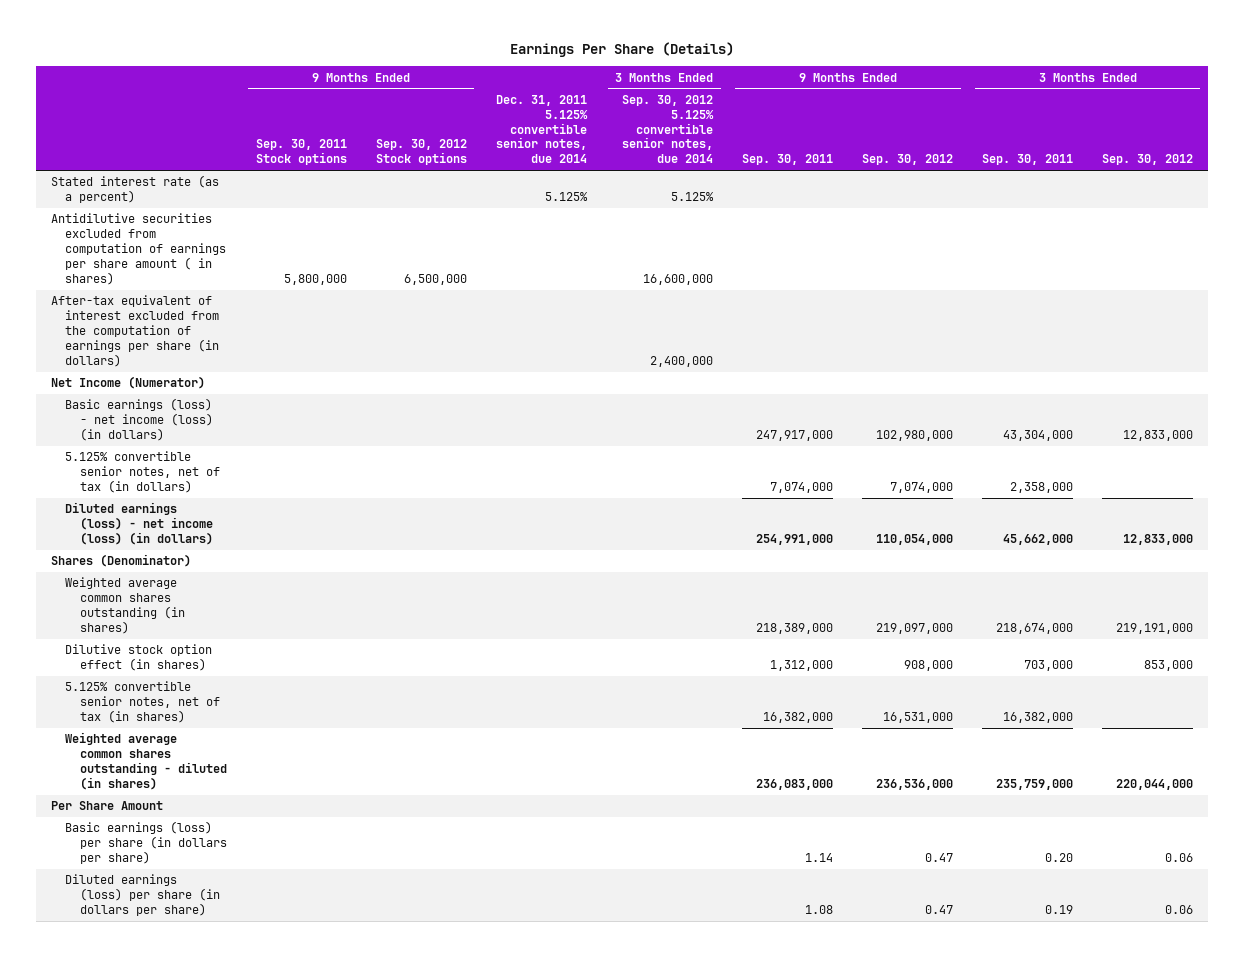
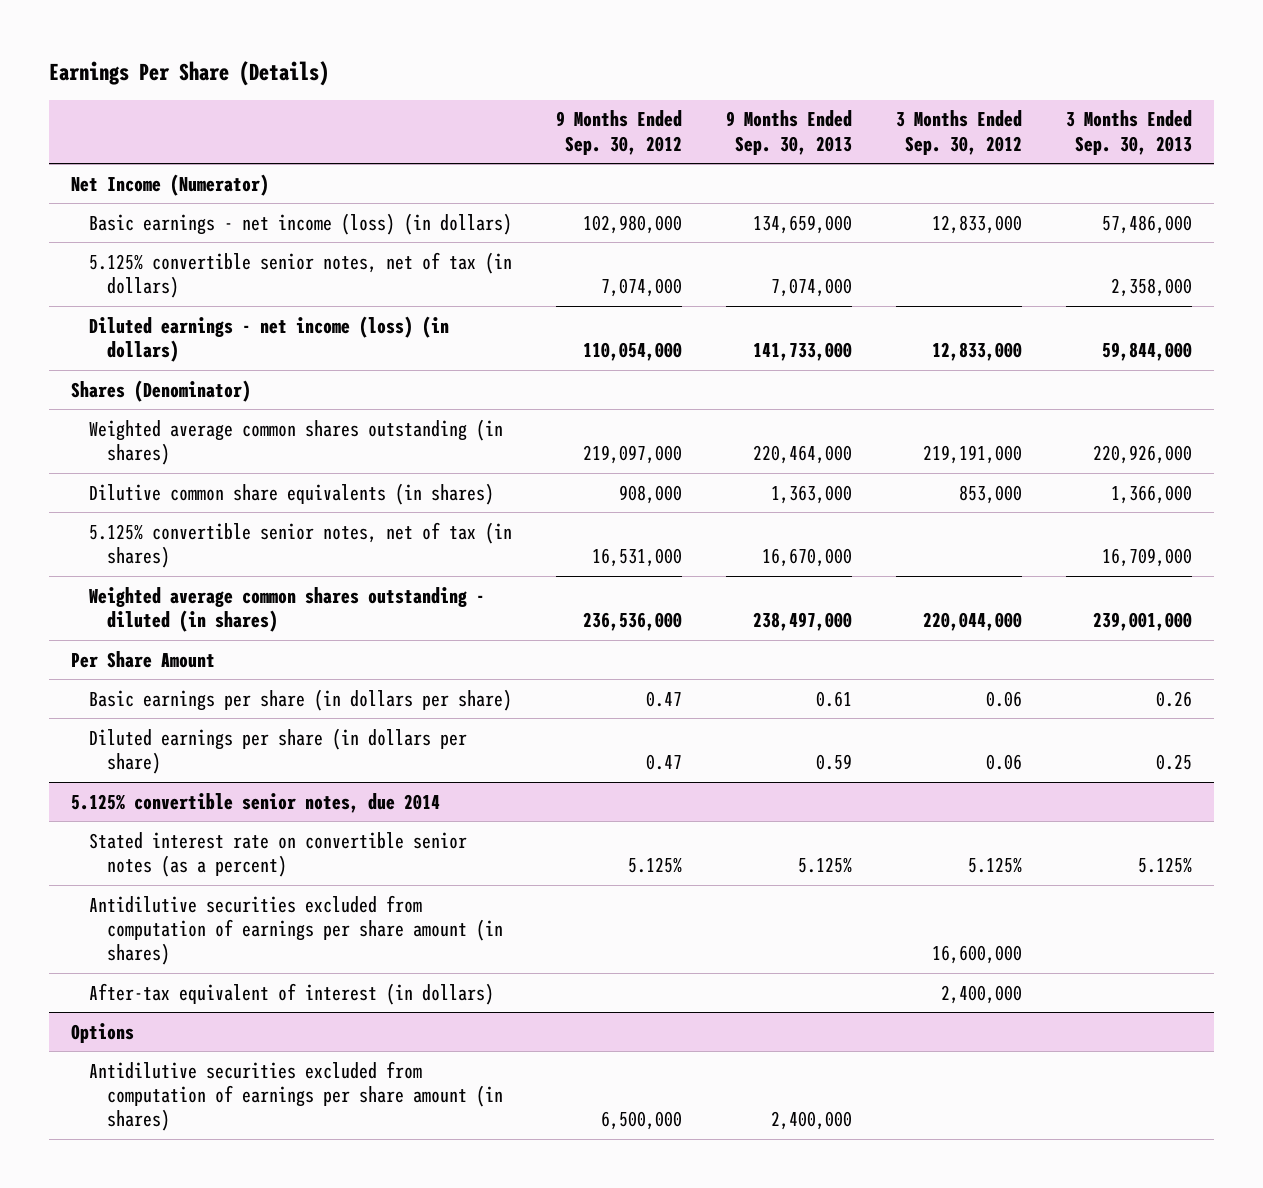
- | 9 Months Ended Sep. 30, 2011 Stock options | 9 Months Ended Sep. 30, 2012 Stock options | Dec. 31, 2011 5.125% convertible senior notes, due 2014 | 3 Months Ended Sep. 30, 2012 5.125% convertible senior notes, due 2014 | 9 Months Ended Sep. 30, 2011 | 9 Months Ended Sep. 30, 2012 | 3 Months Ended Sep. 30, 2011 | 3 Months Ended Sep. 30, 2012
+ | 9 Months Ended Sep. 30, 2012 | 9 Months Ended Sep. 30, 2013 | 3 Months Ended Sep. 30, 2012 | 3 Months Ended Sep. 30, 2013
- Stated interest rate (as a percent) | | | 5.125% | 5.125% | | | |
- Antidilutive securities excluded from computation of earnings per share amount ( in shares) | 5,800,000 | 6,500,000 | | 16,600,000 | | | |
- After-tax equivalent of interest excluded from the computation of earnings per share (in dollars) | | | | 2,400,000 | | | |
- Basic earnings (loss) - net income (loss) (in dollars) | | | | | 247,917,000 | 102,980,000 | 43,304,000 | 12,833,000
+ Basic earnings - net income (loss) (in dollars) | 102,980,000 | 134,659,000 | 12,833,000 | 57,486,000
- Diluted earnings (loss) - net income (loss) (in dollars) | | | | | 254,991,000 | 110,054,000 | 45,662,000 | 12,833,000
+ Diluted earnings - net income (loss) (in dollars) | 110,054,000 | 141,733,000 | 12,833,000 | 59,844,000
- Dilutive stock option effect (in shares) | | | | | 1,312,000 | 908,000 | 703,000 | 853,000
+ Dilutive common share equivalents (in shares) | 908,000 | 1,363,000 | 853,000 | 1,366,000
- Basic earnings (loss) per share (in dollars per share) | | | | | 1.14 | 0.47 | 0.20 | 0.06
- Diluted earnings (loss) per share (in dollars per share) | | | | | 1.08 | 0.47 | 0.19 | 0.06
+ Basic earnings per share (in dollars per share) | 0.47 | 0.61 | 0.06 | 0.26
+ Diluted earnings per share (in dollars per share) | 0.47 | 0.59 | 0.06 | 0.25
+ 5.125% convertible senior notes, due 2014
+ Stated interest rate on convertible senior notes (as a percent) | 5.125% | 5.125% | 5.125% | 5.125%
+ Antidilutive securities excluded from computation of earnings per share amount (in shares) | | | 16,600,000 |
+ After-tax equivalent of interest (in dollars) | | | 2,400,000 |
+ Options
+ Antidilutive securities excluded from computation of earnings per share amount (in shares) | 6,500,000 | 2,400,000 | |

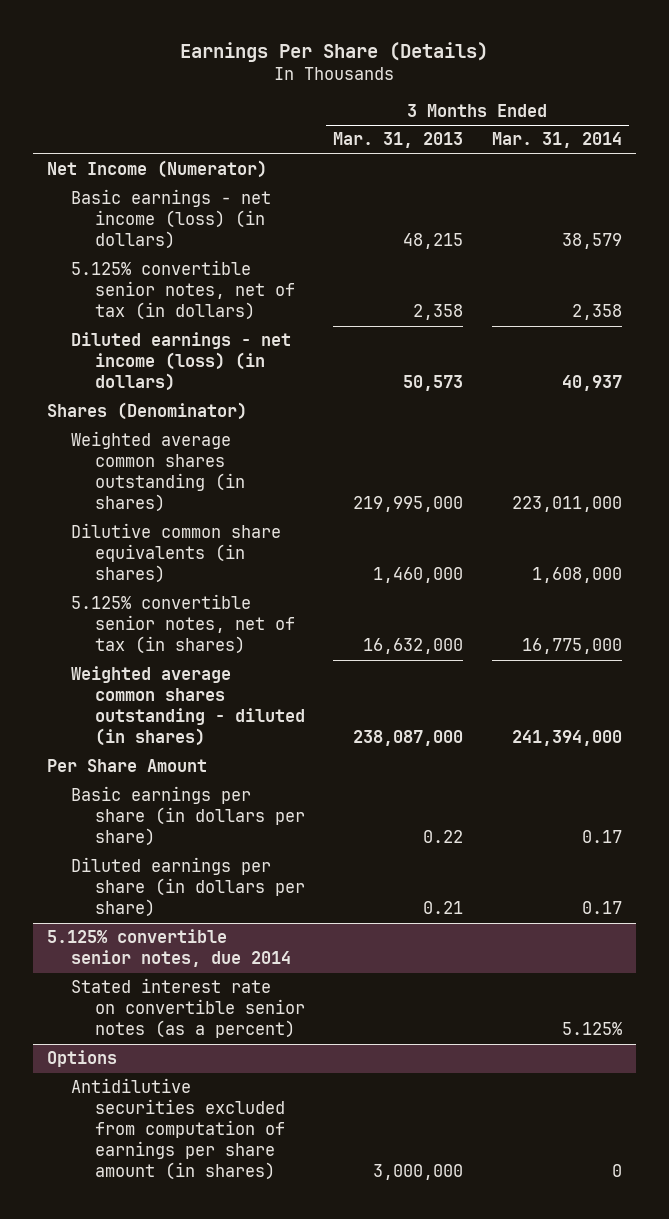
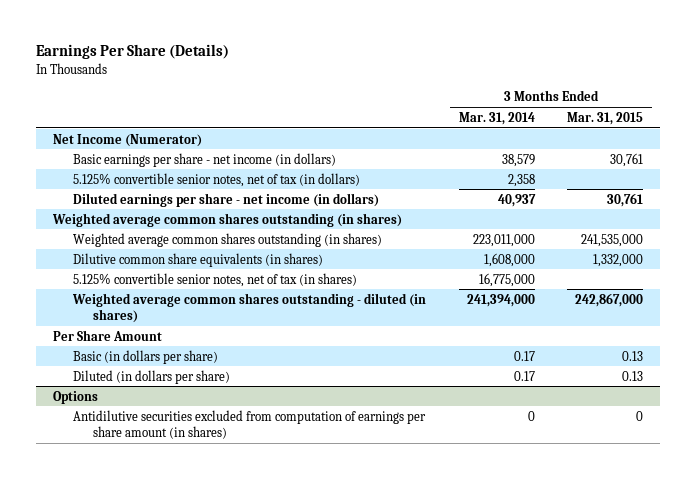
- | 3 Months Ended Mar. 31, 2013 | 3 Months Ended Mar. 31, 2014
+ | 3 Months Ended Mar. 31, 2014 | 3 Months Ended Mar. 31, 2015
- Basic earnings - net income (loss) (in dollars) | 48,215 | 38,579
+ Basic earnings per share - net income (in dollars) | 38,579 | 30,761
- Diluted earnings - net income (loss) (in dollars) | 50,573 | 40,937
- Shares (Denominator)
+ Diluted earnings per share - net income (in dollars) | 40,937 | 30,761
+ Weighted average common shares outstanding (in shares)
- Basic earnings per share (in dollars per share) | 0.22 | 0.17
- Diluted earnings per share (in dollars per share) | 0.21 | 0.17
- 5.125% convertible senior notes, due 2014
- Stated interest rate on convertible senior notes (as a percent) | | 5.125%
+ Basic (in dollars per share) | 0.17 | 0.13
+ Diluted (in dollars per share) | 0.17 | 0.13

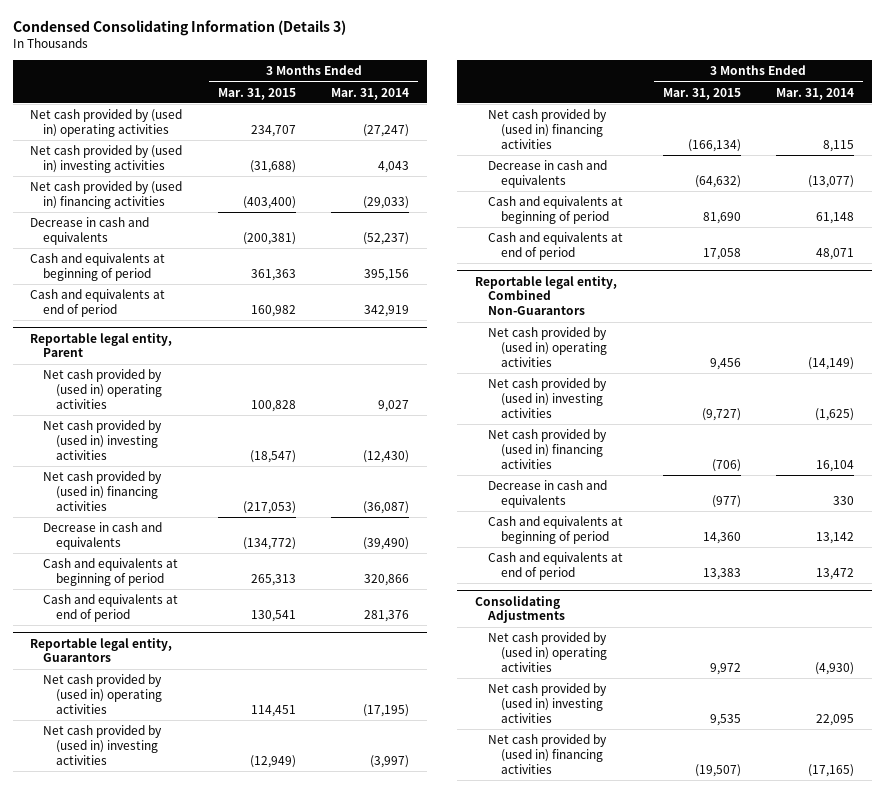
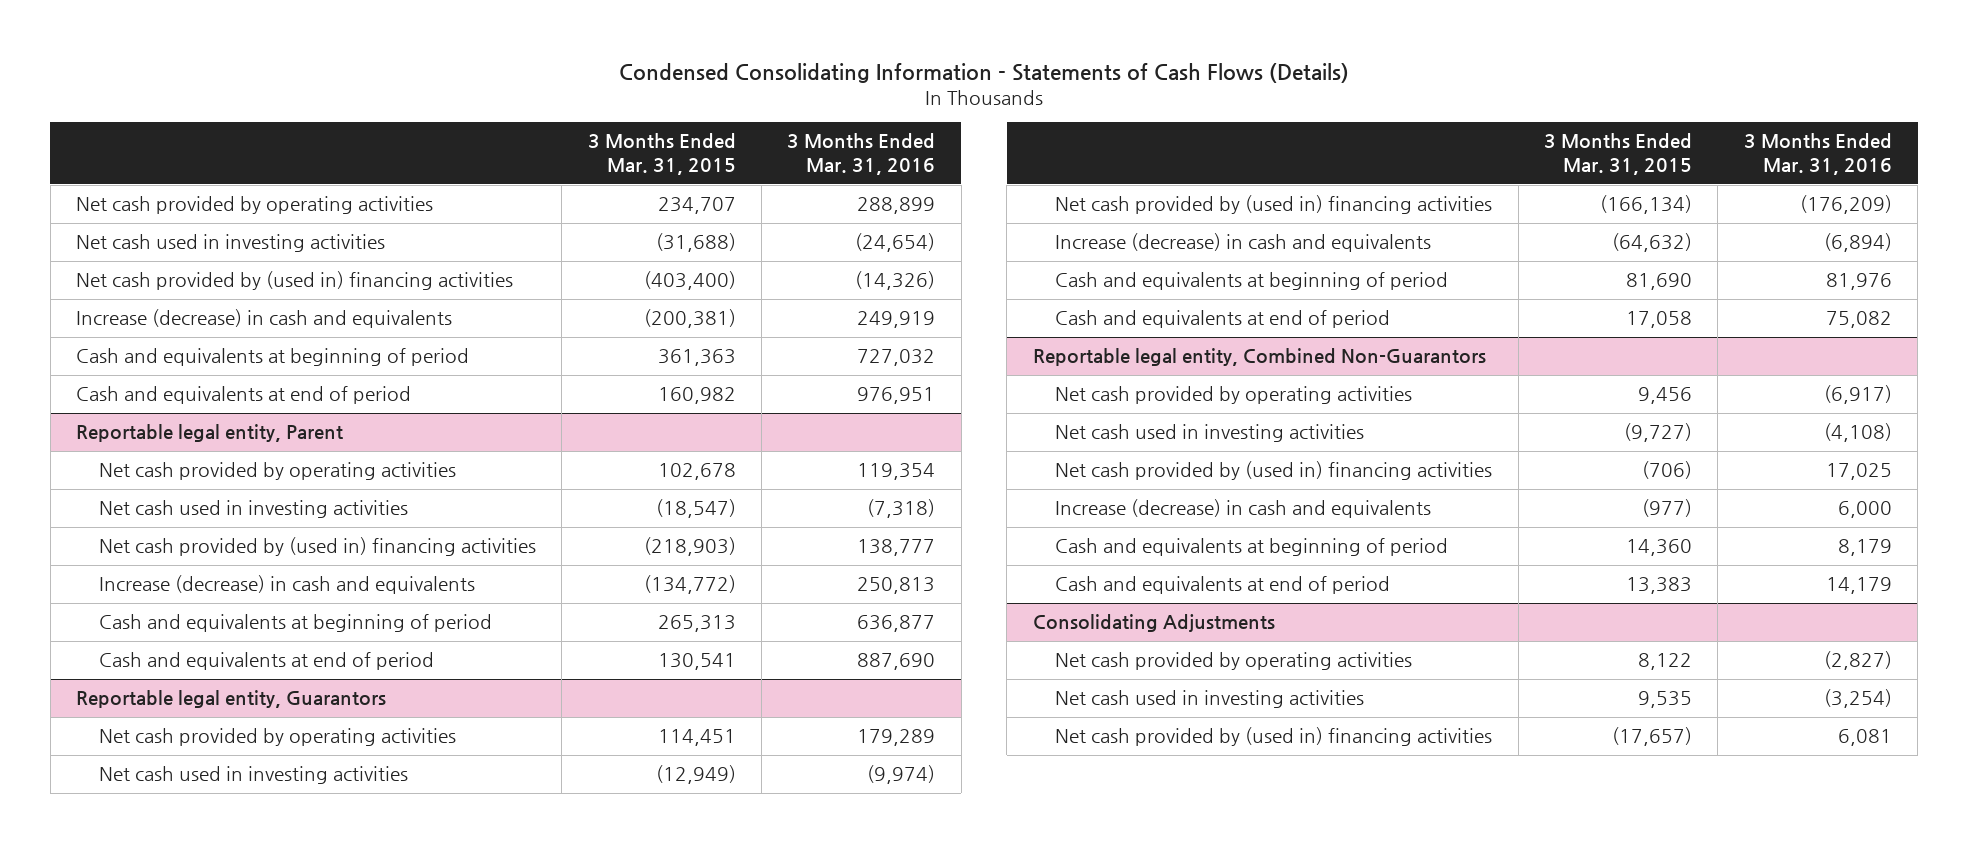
- Condensed Consolidating Information (Details 3)
+ Condensed Consolidating Information - Statements of Cash Flows (Details)
- | 3 Months Ended Mar. 31, 2015 | 3 Months Ended Mar. 31, 2014
+ | 3 Months Ended Mar. 31, 2015 | 3 Months Ended Mar. 31, 2016
- Net cash provided by (used in) operating activities | 234,707 | (27,247)
- Net cash provided by (used in) investing activities | (31,688) | 4,043
+ Net cash provided by operating activities | 234,707 | 288,899
+ Net cash used in investing activities | (31,688) | (24,654)
- Decrease in cash and equivalents | (200,381) | (52,237)
+ Increase (decrease) in cash and equivalents | (200,381) | 249,919
@ Reportable legal entity, Parent
- Net cash provided by (used in) operating activities | 100,828 | 9,027
- Net cash provided by (used in) investing activities | (18,547) | (12,430)
- Net cash provided by (used in) financing activities | (217,053) | (36,087)
- Decrease in cash and equivalents | (134,772) | (39,490)
+ Net cash provided by operating activities | 102,678 | 119,354
+ Net cash used in investing activities | (18,547) | (7,318)
+ Net cash provided by (used in) financing activities | (218,903) | 138,777
+ Increase (decrease) in cash and equivalents | (134,772) | 250,813
@ Reportable legal entity, Guarantors
- Net cash provided by (used in) operating activities | 114,451 | (17,195)
- Net cash provided by (used in) investing activities | (12,949) | (3,997)
+ Net cash provided by operating activities | 114,451 | 179,289
+ Net cash used in investing activities | (12,949) | (9,974)
- Decrease in cash and equivalents | (64,632) | (13,077)
+ Increase (decrease) in cash and equivalents | (64,632) | (6,894)
@ Reportable legal entity, Combined Non-Guarantors
- Net cash provided by (used in) operating activities | 9,456 | (14,149)
- Net cash provided by (used in) investing activities | (9,727) | (1,625)
+ Net cash provided by operating activities | 9,456 | (6,917)
+ Net cash used in investing activities | (9,727) | (4,108)
- Decrease in cash and equivalents | (977) | 330
+ Increase (decrease) in cash and equivalents | (977) | 6,000
@ Consolidating Adjustments
- Net cash provided by (used in) operating activities | 9,972 | (4,930)
- Net cash provided by (used in) investing activities | 9,535 | 22,095
- Net cash provided by (used in) financing activities | (19,507) | (17,165)
+ Net cash provided by operating activities | 8,122 | (2,827)
+ Net cash used in investing activities | 9,535 | (3,254)
+ Net cash provided by (used in) financing activities | (17,657) | 6,081

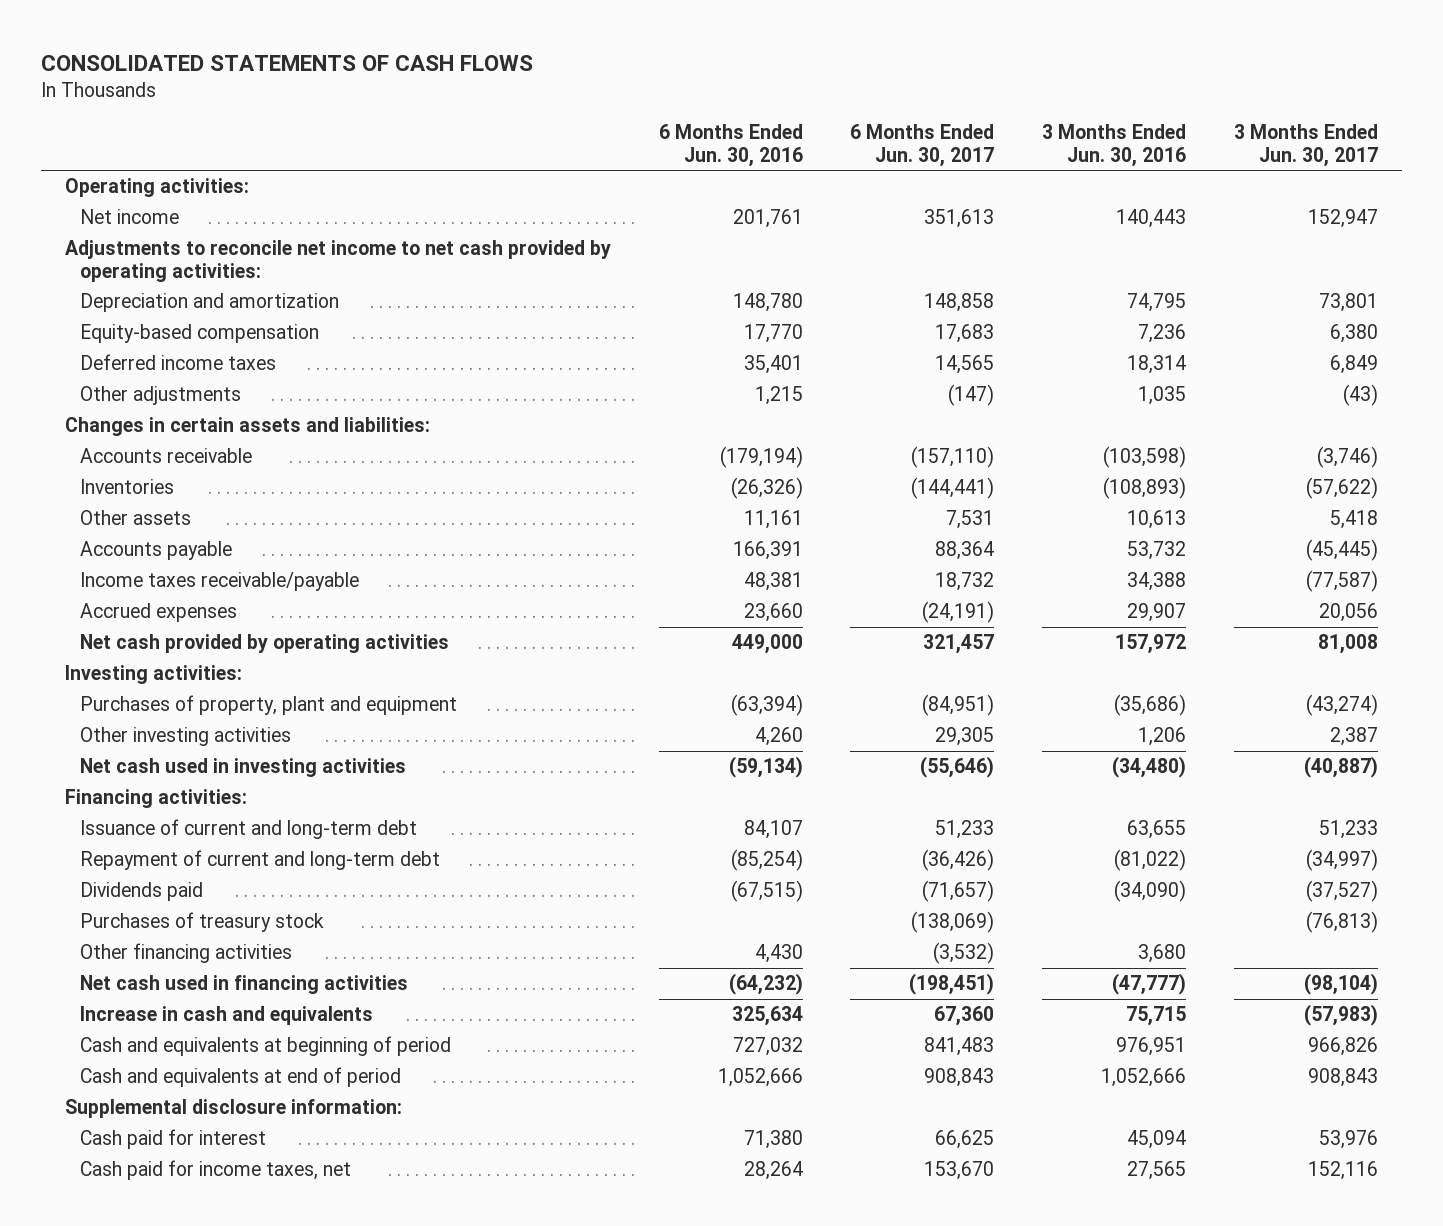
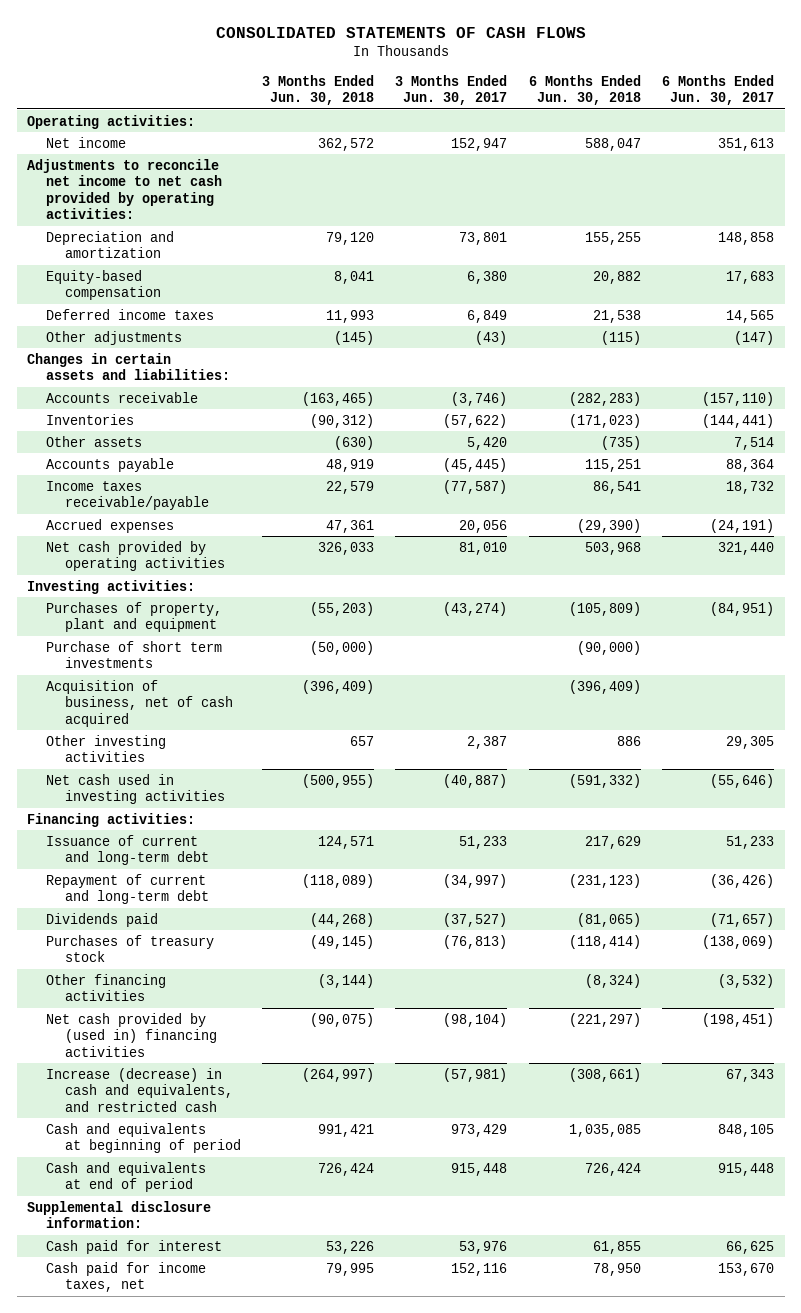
- | 6 Months Ended Jun. 30, 2016 | 6 Months Ended Jun. 30, 2017 | 3 Months Ended Jun. 30, 2016 | 3 Months Ended Jun. 30, 2017
+ | 3 Months Ended Jun. 30, 2018 | 3 Months Ended Jun. 30, 2017 | 6 Months Ended Jun. 30, 2018 | 6 Months Ended Jun. 30, 2017
- Other assets | 11,161 | 7,531 | 10,613 | 5,418
+ Other assets | (630) | 5,420 | (735) | 7,514
- Net cash provided by operating activities | 449,000 | 321,457 | 157,972 | 81,008
+ Net cash provided by operating activities | 326,033 | 81,010 | 503,968 | 321,440
+ Purchase of short term investments | (50,000) | | (90,000) |
+ Acquisition of business, net of cash acquired | (396,409) | | (396,409) |
- Net cash used in financing activities | (64,232) | (198,451) | (47,777) | (98,104)
- Increase in cash and equivalents | 325,634 | 67,360 | 75,715 | (57,983)
- Cash and equivalents at beginning of period | 727,032 | 841,483 | 976,951 | 966,826
- Cash and equivalents at end of period | 1,052,666 | 908,843 | 1,052,666 | 908,843
+ Net cash provided by (used in) financing activities | (90,075) | (98,104) | (221,297) | (198,451)
+ Increase (decrease) in cash and equivalents, and restricted cash | (264,997) | (57,981) | (308,661) | 67,343
+ Cash and equivalents at beginning of period | 991,421 | 973,429 | 1,035,085 | 848,105
+ Cash and equivalents at end of period | 726,424 | 915,448 | 726,424 | 915,448

